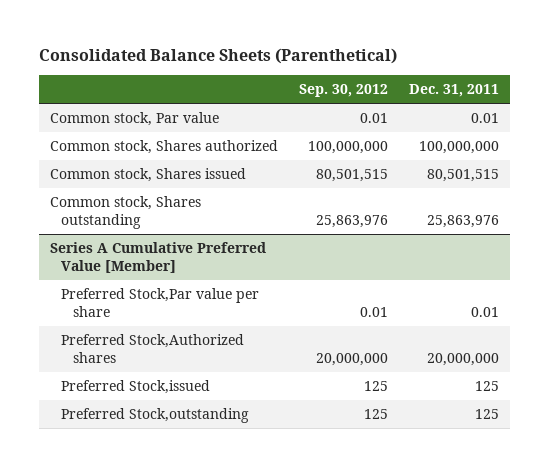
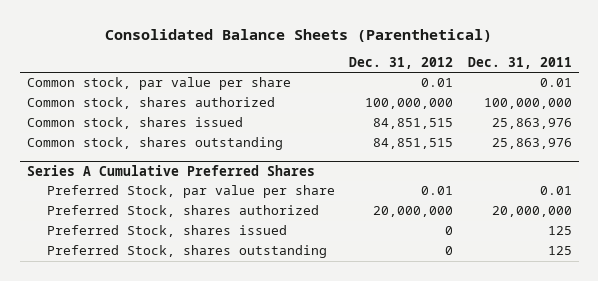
- | Sep. 30, 2012 | Dec. 31, 2011
+ | Dec. 31, 2012 | Dec. 31, 2011
- Common stock, Par value | 0.01 | 0.01
- Common stock, Shares authorized | 100,000,000 | 100,000,000
- Common stock, Shares issued | 80,501,515 | 80,501,515
- Common stock, Shares outstanding | 25,863,976 | 25,863,976
- Series A Cumulative Preferred Value [Member]
- Preferred Stock,Par value per share | 0.01 | 0.01
- Preferred Stock,Authorized shares | 20,000,000 | 20,000,000
- Preferred Stock,issued | 125 | 125
- Preferred Stock,outstanding | 125 | 125
+ Common stock, par value per share | 0.01 | 0.01
+ Common stock, shares authorized | 100,000,000 | 100,000,000
+ Common stock, shares issued | 84,851,515 | 25,863,976
+ Common stock, shares outstanding | 84,851,515 | 25,863,976
+ Series A Cumulative Preferred Shares
+ Preferred Stock, par value per share | 0.01 | 0.01
+ Preferred Stock, shares authorized | 20,000,000 | 20,000,000
+ Preferred Stock, shares issued | 0 | 125
+ Preferred Stock, shares outstanding | 0 | 125

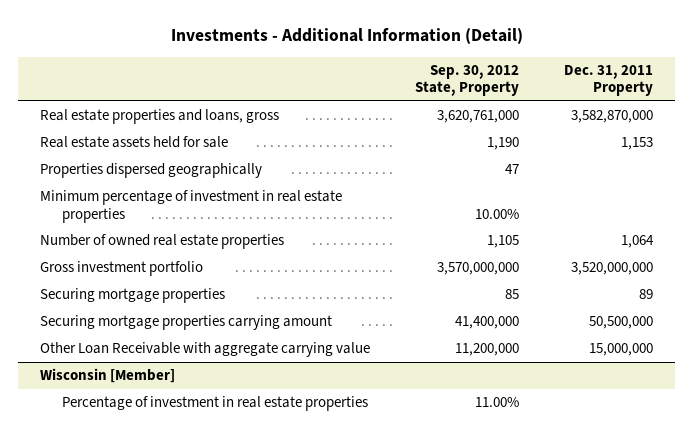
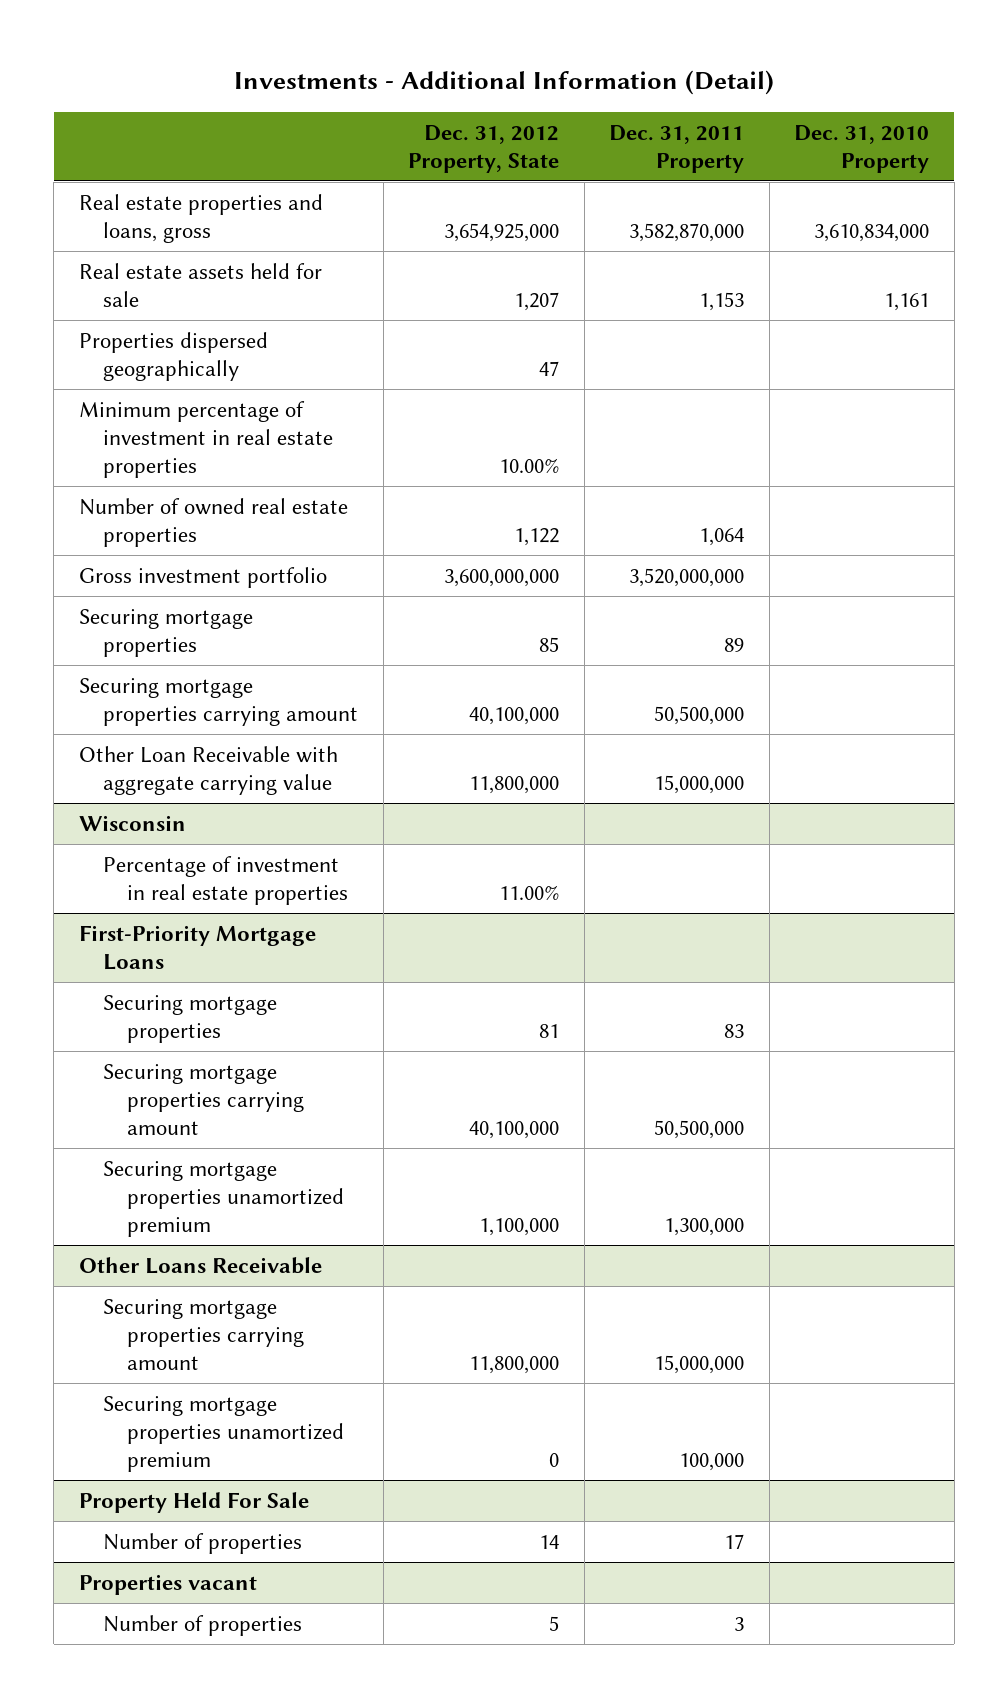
- | Sep. 30, 2012 State, Property | Dec. 31, 2011 Property
+ | Dec. 31, 2012 Property, State | Dec. 31, 2011 Property | Dec. 31, 2010 Property
- Wisconsin [Member]
+ Wisconsin
+ First-Priority Mortgage Loans
+ Securing mortgage properties | 81 | 83 |
+ Securing mortgage properties carrying amount | 40,100,000 | 50,500,000 |
+ Securing mortgage properties unamortized premium | 1,100,000 | 1,300,000 |
+ Other Loans Receivable
+ Securing mortgage properties carrying amount | 11,800,000 | 15,000,000 |
+ Securing mortgage properties unamortized premium | 0 | 100,000 |
+ Property Held For Sale
+ Number of properties | 14 | 17 |
+ Properties vacant
+ Number of properties | 5 | 3 |

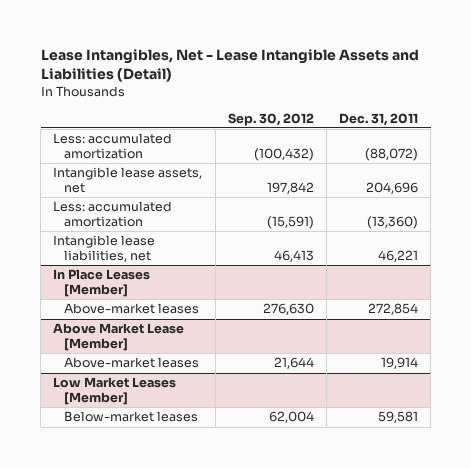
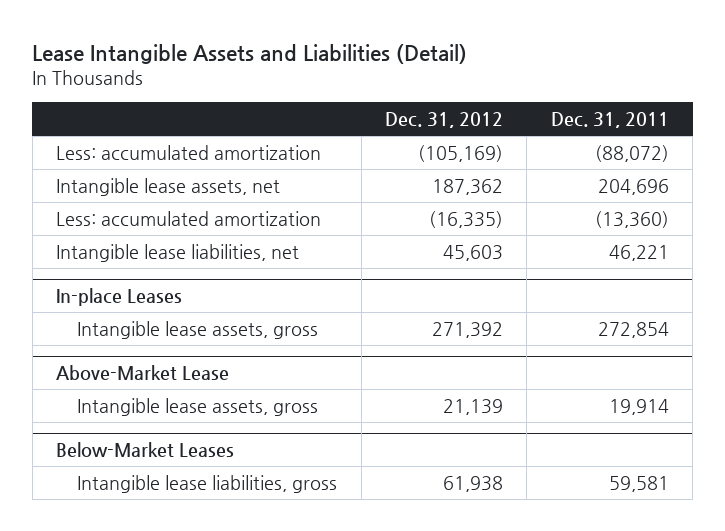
- Lease Intangibles, Net - Lease Intangible Assets and Liabilities (Detail)
+ Lease Intangible Assets and Liabilities (Detail)
- | Sep. 30, 2012 | Dec. 31, 2011
+ | Dec. 31, 2012 | Dec. 31, 2011
- In Place Leases [Member]
- Above-market leases | 276,630 | 272,854
- Above Market Lease [Member]
- Above-market leases | 21,644 | 19,914
- Low Market Leases [Member]
- Below-market leases | 62,004 | 59,581
+ In-place Leases
+ Intangible lease assets, gross | 271,392 | 272,854
+ Above-Market Lease
+ Intangible lease assets, gross | 21,139 | 19,914
+ Below-Market Leases
+ Intangible lease liabilities, gross | 61,938 | 59,581

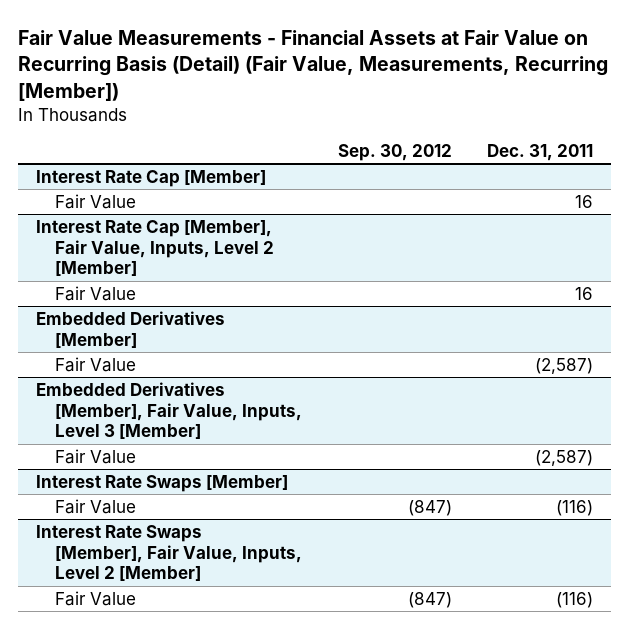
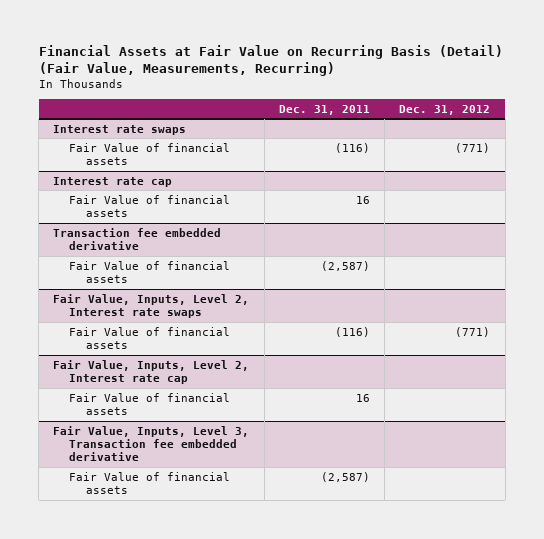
- Fair Value Measurements - Financial Assets at Fair Value on Recurring Basis (Detail) (Fair Value, Measurements, Recurring [Member])
+ Financial Assets at Fair Value on Recurring Basis (Detail) (Fair Value, Measurements, Recurring)
- | Sep. 30, 2012 | Dec. 31, 2011
+ | Dec. 31, 2011 | Dec. 31, 2012
- Interest Rate Cap [Member]
- Fair Value | | 16
- Interest Rate Cap [Member], Fair Value, Inputs, Level 2 [Member]
- Fair Value | | 16
- Embedded Derivatives [Member]
- Fair Value | | (2,587)
- Embedded Derivatives [Member], Fair Value, Inputs, Level 3 [Member]
- Fair Value | | (2,587)
- Interest Rate Swaps [Member]
- Fair Value | (847) | (116)
- Interest Rate Swaps [Member], Fair Value, Inputs, Level 2 [Member]
- Fair Value | (847) | (116)
+ Interest rate swaps
+ Fair Value of financial assets | (116) | (771)
+ Interest rate cap
+ Fair Value of financial assets | 16 |
+ Transaction fee embedded derivative
+ Fair Value of financial assets | (2,587) |
+ Fair Value, Inputs, Level 2, Interest rate swaps
+ Fair Value of financial assets | (116) | (771)
+ Fair Value, Inputs, Level 2, Interest rate cap
+ Fair Value of financial assets | 16 |
+ Fair Value, Inputs, Level 3, Transaction fee embedded derivative
+ Fair Value of financial assets | (2,587) |

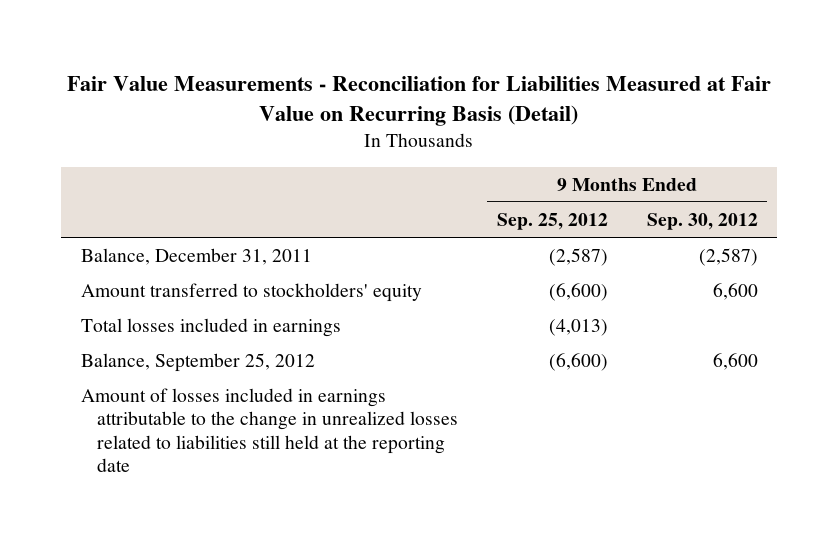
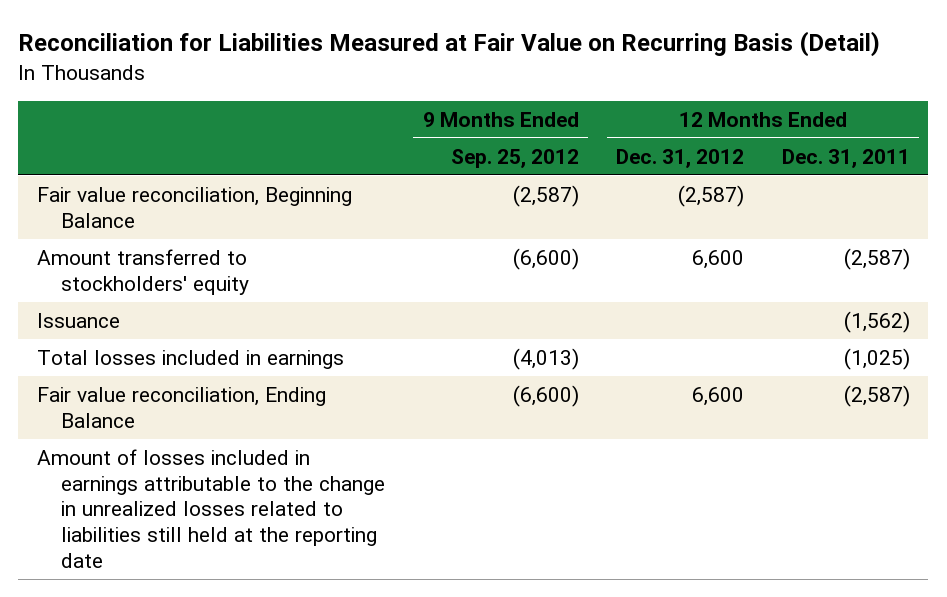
- Fair Value Measurements - Reconciliation for Liabilities Measured at Fair Value on Recurring Basis (Detail)
+ Reconciliation for Liabilities Measured at Fair Value on Recurring Basis (Detail)
- | 9 Months Ended Sep. 25, 2012 | 9 Months Ended Sep. 30, 2012
+ | 9 Months Ended Sep. 25, 2012 | 12 Months Ended Dec. 31, 2012 | 12 Months Ended Dec. 31, 2011
- Balance, December 31, 2011 | (2,587) | (2,587)
+ Fair value reconciliation, Beginning Balance | (2,587) | (2,587) |
+ Issuance | | | (1,562)
- Balance, September 25, 2012 | (6,600) | 6,600
+ Fair value reconciliation, Ending Balance | (6,600) | 6,600 | (2,587)

